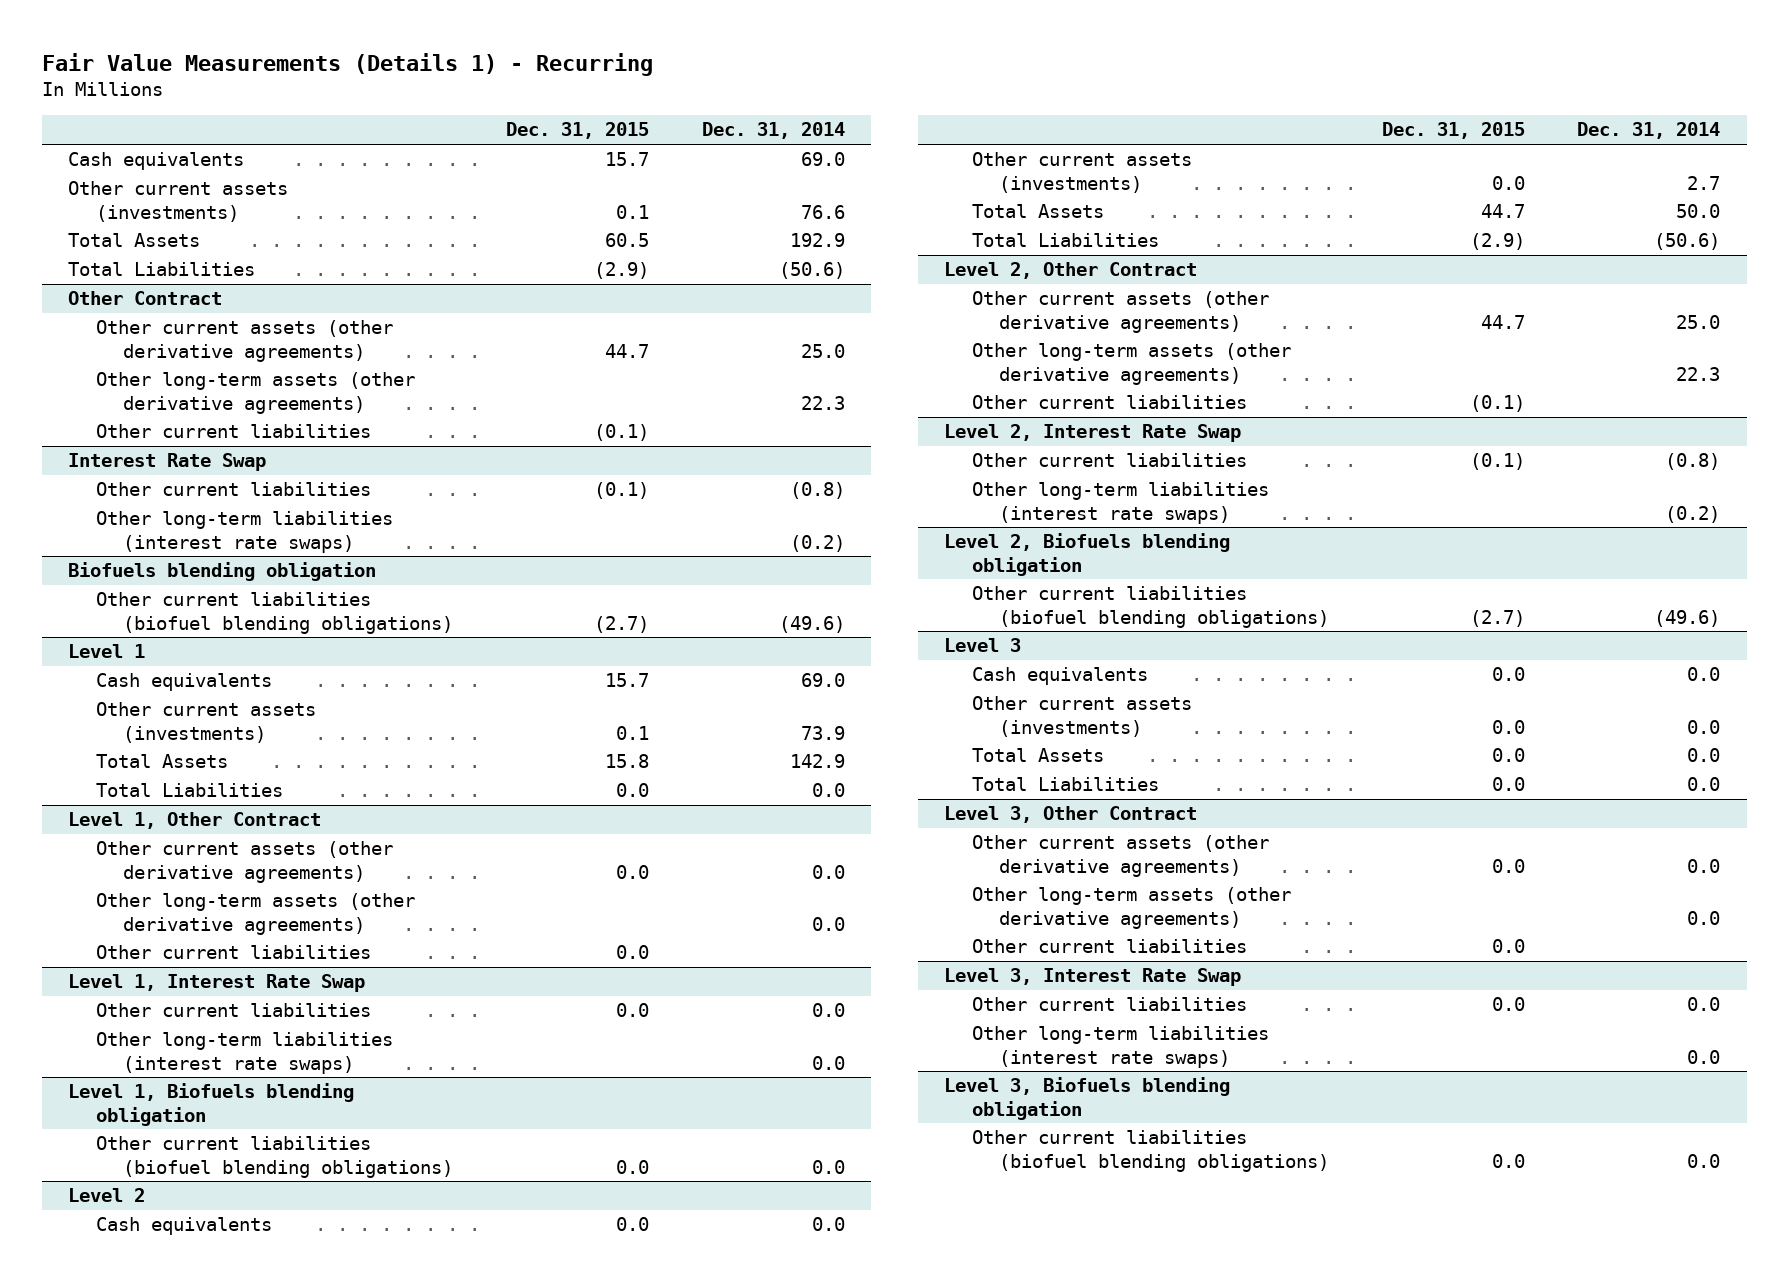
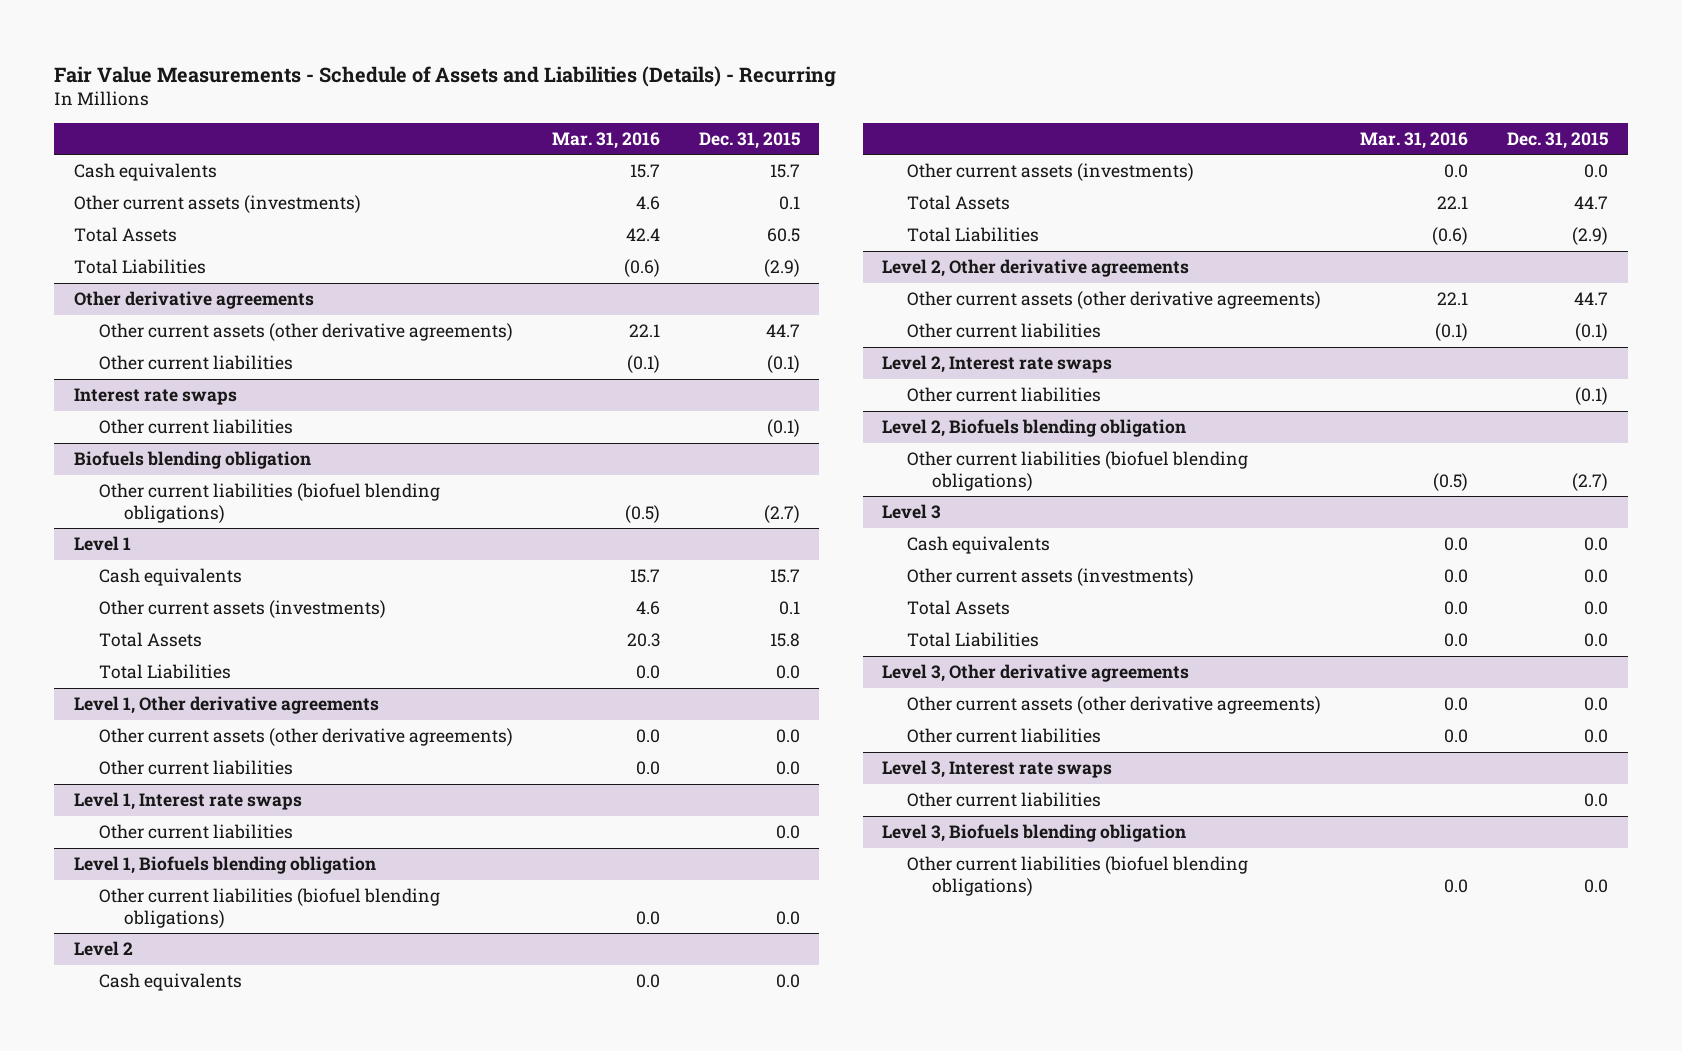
- Fair Value Measurements (Details 1) - Recurring
+ Fair Value Measurements - Schedule of Assets and Liabilities (Details) - Recurring
- | Dec. 31, 2015 | Dec. 31, 2014
+ | Mar. 31, 2016 | Dec. 31, 2015
- Other Contract
+ Other derivative agreements
- Other long-term assets (other derivative agreements) | | 22.3
- Interest Rate Swap
+ Interest rate swaps
- Other long-term liabilities (interest rate swaps) | | (0.2)
- Level 1, Other Contract
+ Level 1, Other derivative agreements
- Other long-term assets (other derivative agreements) | | 0.0
- Level 1, Interest Rate Swap
+ Level 1, Interest rate swaps
- Other long-term liabilities (interest rate swaps) | | 0.0
- Level 2, Other Contract
+ Level 2, Other derivative agreements
- Other long-term assets (other derivative agreements) | | 22.3
- Level 2, Interest Rate Swap
+ Level 2, Interest rate swaps
- Other long-term liabilities (interest rate swaps) | | (0.2)
- Level 3, Other Contract
+ Level 3, Other derivative agreements
- Other long-term assets (other derivative agreements) | | 0.0
- Level 3, Interest Rate Swap
+ Level 3, Interest rate swaps
- Other long-term liabilities (interest rate swaps) | | 0.0

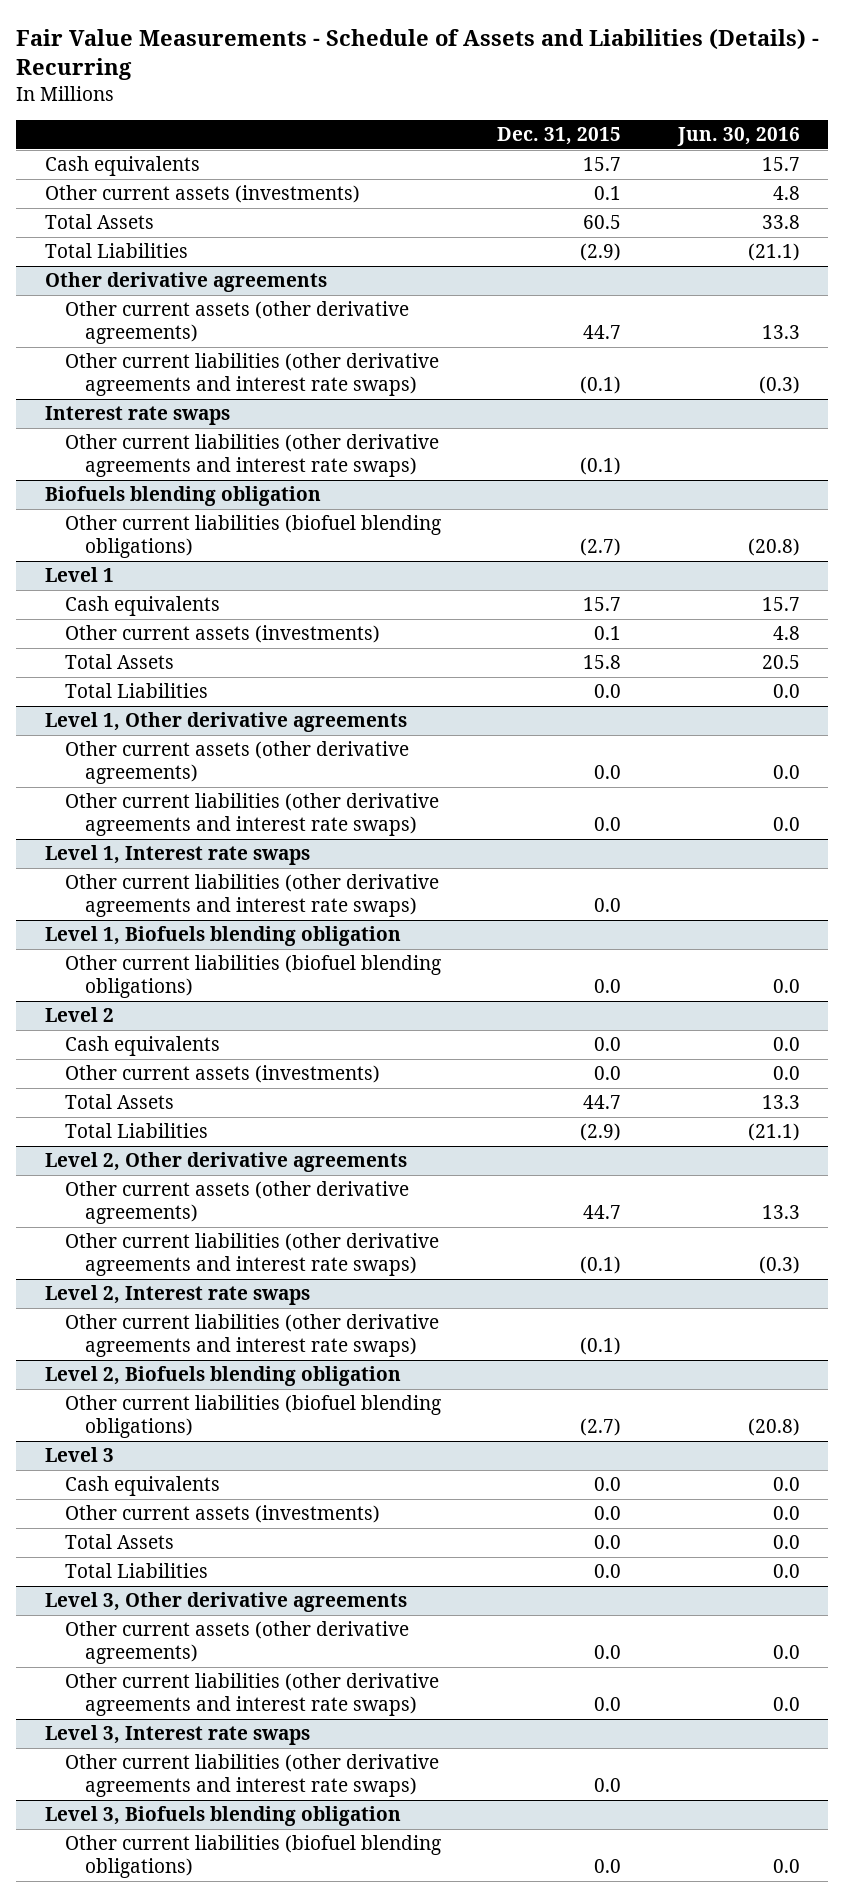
- | Mar. 31, 2016 | Dec. 31, 2015
+ | Dec. 31, 2015 | Jun. 30, 2016
@ Other derivative agreements
- Other current liabilities | (0.1) | (0.1)
+ Other current liabilities (other derivative agreements and interest rate swaps) | (0.1) | (0.3)
@ Interest rate swaps
- Other current liabilities | | (0.1)
+ Other current liabilities (other derivative agreements and interest rate swaps) | (0.1) |
@ Level 1, Other derivative agreements
- Other current liabilities | 0.0 | 0.0
+ Other current liabilities (other derivative agreements and interest rate swaps) | 0.0 | 0.0
@ Level 1, Interest rate swaps
- Other current liabilities | | 0.0
+ Other current liabilities (other derivative agreements and interest rate swaps) | 0.0 |
@ Level 2, Other derivative agreements
- Other current liabilities | (0.1) | (0.1)
+ Other current liabilities (other derivative agreements and interest rate swaps) | (0.1) | (0.3)
@ Level 2, Interest rate swaps
- Other current liabilities | | (0.1)
+ Other current liabilities (other derivative agreements and interest rate swaps) | (0.1) |
@ Level 3, Other derivative agreements
- Other current liabilities | 0.0 | 0.0
+ Other current liabilities (other derivative agreements and interest rate swaps) | 0.0 | 0.0
@ Level 3, Interest rate swaps
- Other current liabilities | | 0.0
+ Other current liabilities (other derivative agreements and interest rate swaps) | 0.0 |

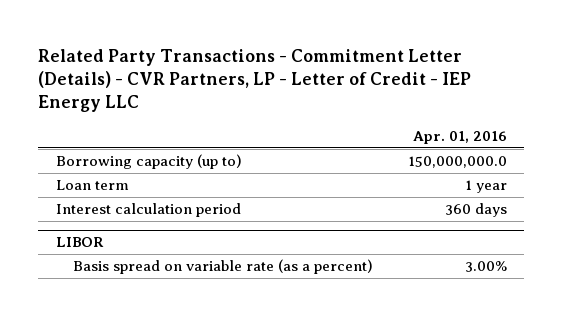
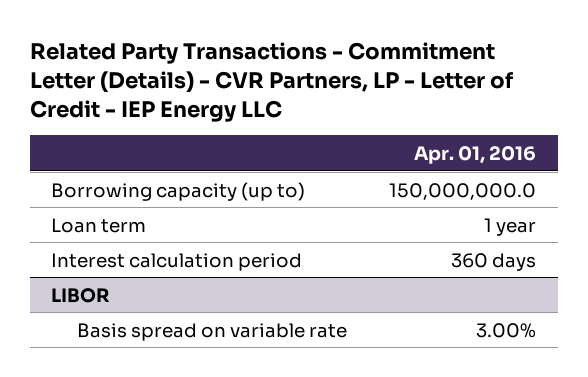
@ LIBOR
- Basis spread on variable rate (as a percent) | 3.00%
+ Basis spread on variable rate | 3.00%

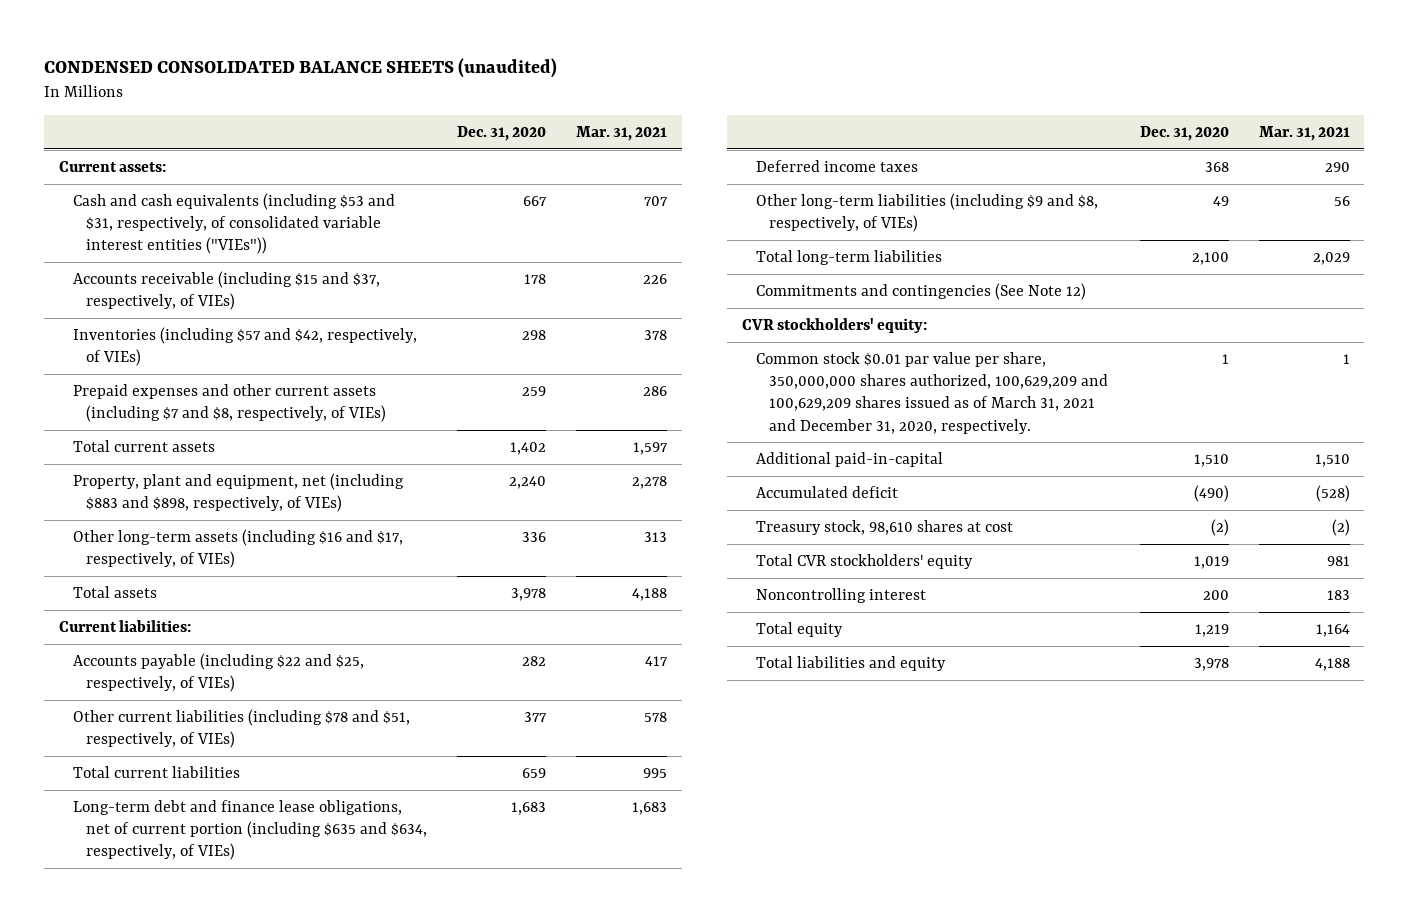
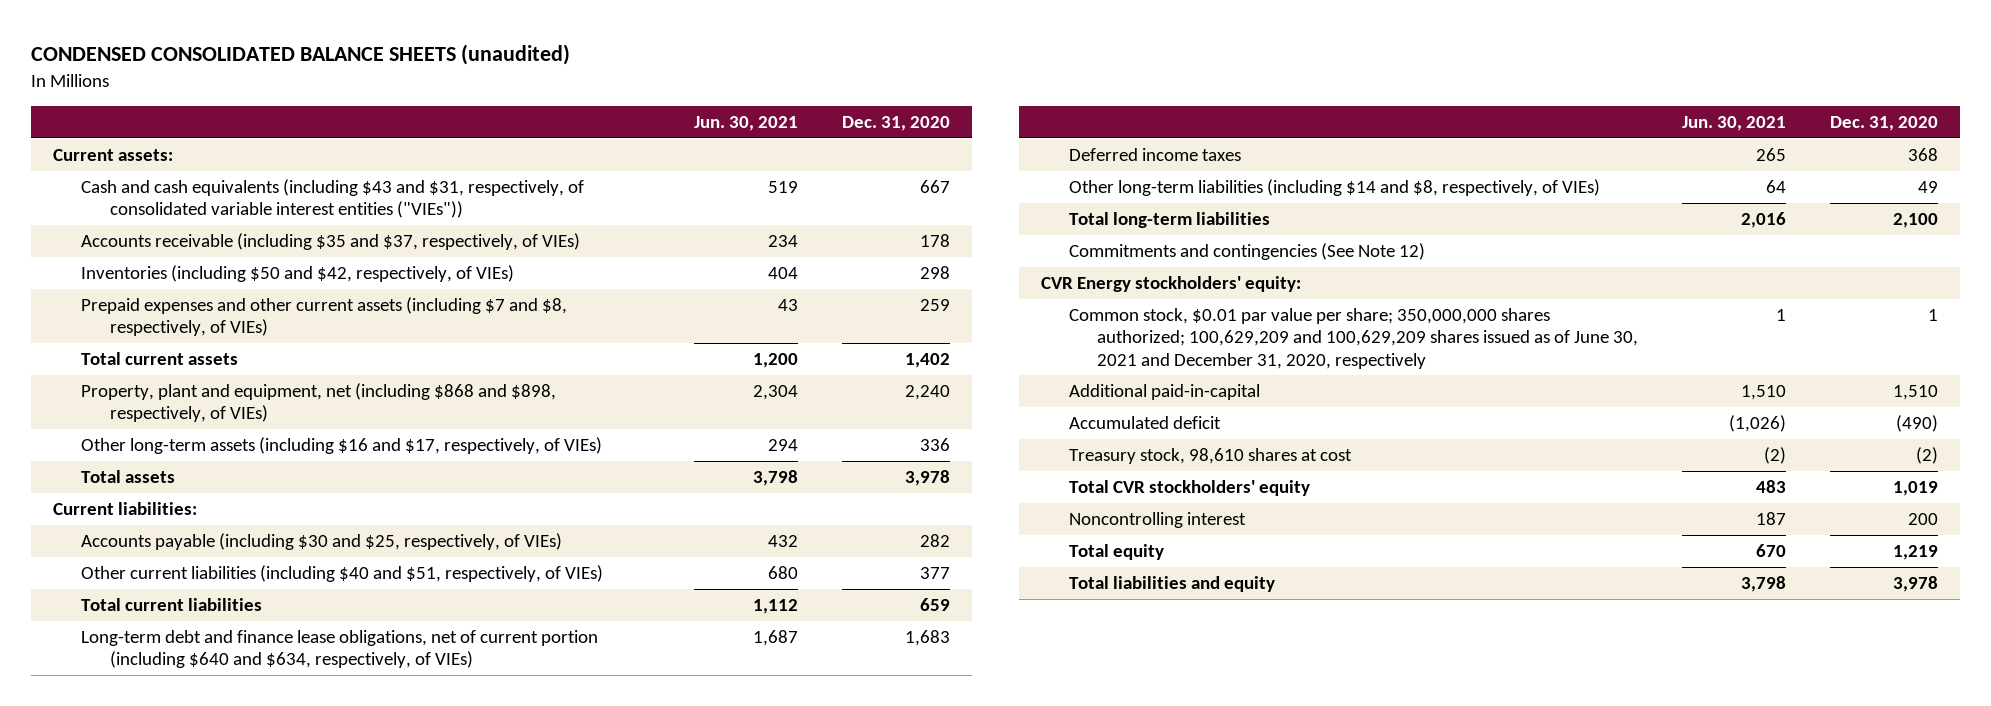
- | Dec. 31, 2020 | Mar. 31, 2021
+ | Jun. 30, 2021 | Dec. 31, 2020
- Cash and cash equivalents (including $53 and $31, respectively, of consolidated variable interest entities ("VIEs")) | 667 | 707
- Accounts receivable (including $15 and $37, respectively, of VIEs) | 178 | 226
- Inventories (including $57 and $42, respectively, of VIEs) | 298 | 378
+ Cash and cash equivalents (including $43 and $31, respectively, of consolidated variable interest entities ("VIEs")) | 519 | 667
+ Accounts receivable (including $35 and $37, respectively, of VIEs) | 234 | 178
+ Inventories (including $50 and $42, respectively, of VIEs) | 404 | 298
- Property, plant and equipment, net (including $883 and $898, respectively, of VIEs) | 2,240 | 2,278
+ Property, plant and equipment, net (including $868 and $898, respectively, of VIEs) | 2,304 | 2,240
- Accounts payable (including $22 and $25, respectively, of VIEs) | 282 | 417
- Other current liabilities (including $78 and $51, respectively, of VIEs) | 377 | 578
+ Accounts payable (including $30 and $25, respectively, of VIEs) | 432 | 282
+ Other current liabilities (including $40 and $51, respectively, of VIEs) | 680 | 377
- Long-term debt and finance lease obligations, net of current portion (including $635 and $634, respectively, of VIEs) | 1,683 | 1,683
+ Long-term debt and finance lease obligations, net of current portion (including $640 and $634, respectively, of VIEs) | 1,687 | 1,683
- Other long-term liabilities (including $9 and $8, respectively, of VIEs) | 49 | 56
+ Other long-term liabilities (including $14 and $8, respectively, of VIEs) | 64 | 49
- CVR stockholders' equity:
- Common stock $0.01 par value per share, 350,000,000 shares authorized, 100,629,209 and 100,629,209 shares issued as of March 31, 2021 and December 31, 2020, respectively. | 1 | 1
+ CVR Energy stockholders' equity:
+ Common stock, $0.01 par value per share; 350,000,000 shares authorized; 100,629,209 and 100,629,209 shares issued as of June 30, 2021 and December 31, 2020, respectively | 1 | 1

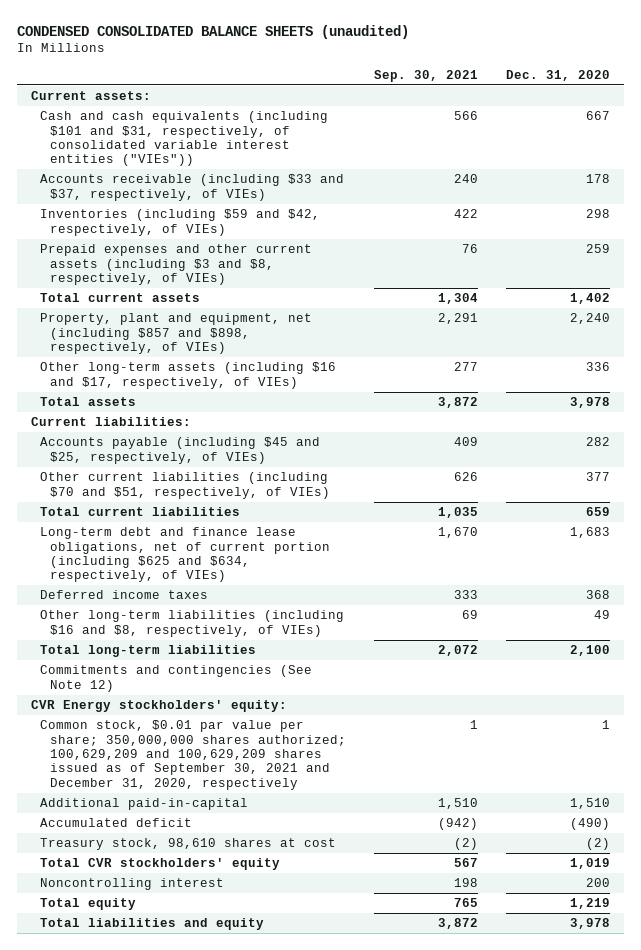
- | Jun. 30, 2021 | Dec. 31, 2020
+ | Sep. 30, 2021 | Dec. 31, 2020
- Cash and cash equivalents (including $43 and $31, respectively, of consolidated variable interest entities ("VIEs")) | 519 | 667
- Accounts receivable (including $35 and $37, respectively, of VIEs) | 234 | 178
- Inventories (including $50 and $42, respectively, of VIEs) | 404 | 298
- Prepaid expenses and other current assets (including $7 and $8, respectively, of VIEs) | 43 | 259
+ Cash and cash equivalents (including $101 and $31, respectively, of consolidated variable interest entities ("VIEs")) | 566 | 667
+ Accounts receivable (including $33 and $37, respectively, of VIEs) | 240 | 178
+ Inventories (including $59 and $42, respectively, of VIEs) | 422 | 298
+ Prepaid expenses and other current assets (including $3 and $8, respectively, of VIEs) | 76 | 259
- Property, plant and equipment, net (including $868 and $898, respectively, of VIEs) | 2,304 | 2,240
+ Property, plant and equipment, net (including $857 and $898, respectively, of VIEs) | 2,291 | 2,240
- Accounts payable (including $30 and $25, respectively, of VIEs) | 432 | 282
- Other current liabilities (including $40 and $51, respectively, of VIEs) | 680 | 377
+ Accounts payable (including $45 and $25, respectively, of VIEs) | 409 | 282
+ Other current liabilities (including $70 and $51, respectively, of VIEs) | 626 | 377
- Long-term debt and finance lease obligations, net of current portion (including $640 and $634, respectively, of VIEs) | 1,687 | 1,683
+ Long-term debt and finance lease obligations, net of current portion (including $625 and $634, respectively, of VIEs) | 1,670 | 1,683
- Other long-term liabilities (including $14 and $8, respectively, of VIEs) | 64 | 49
+ Other long-term liabilities (including $16 and $8, respectively, of VIEs) | 69 | 49
- Common stock, $0.01 par value per share; 350,000,000 shares authorized; 100,629,209 and 100,629,209 shares issued as of June 30, 2021 and December 31, 2020, respectively | 1 | 1
+ Common stock, $0.01 par value per share; 350,000,000 shares authorized; 100,629,209 and 100,629,209 shares issued as of September 30, 2021 and December 31, 2020, respectively | 1 | 1

